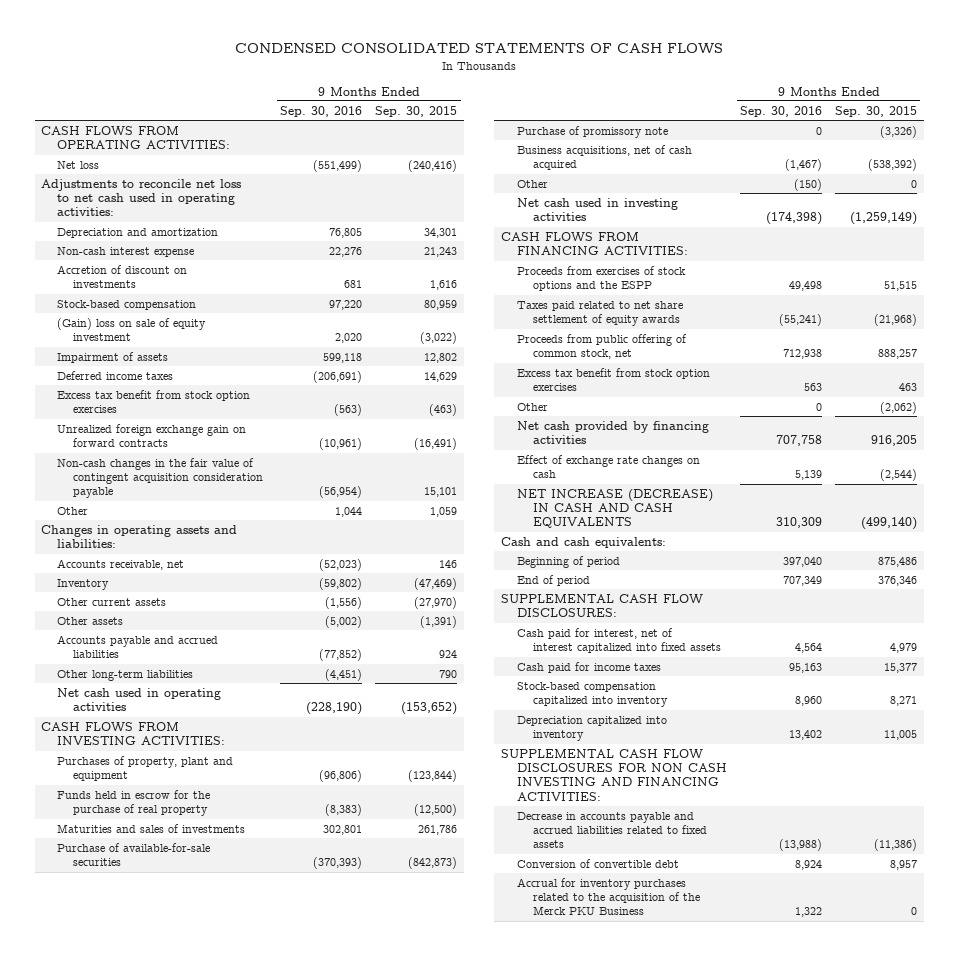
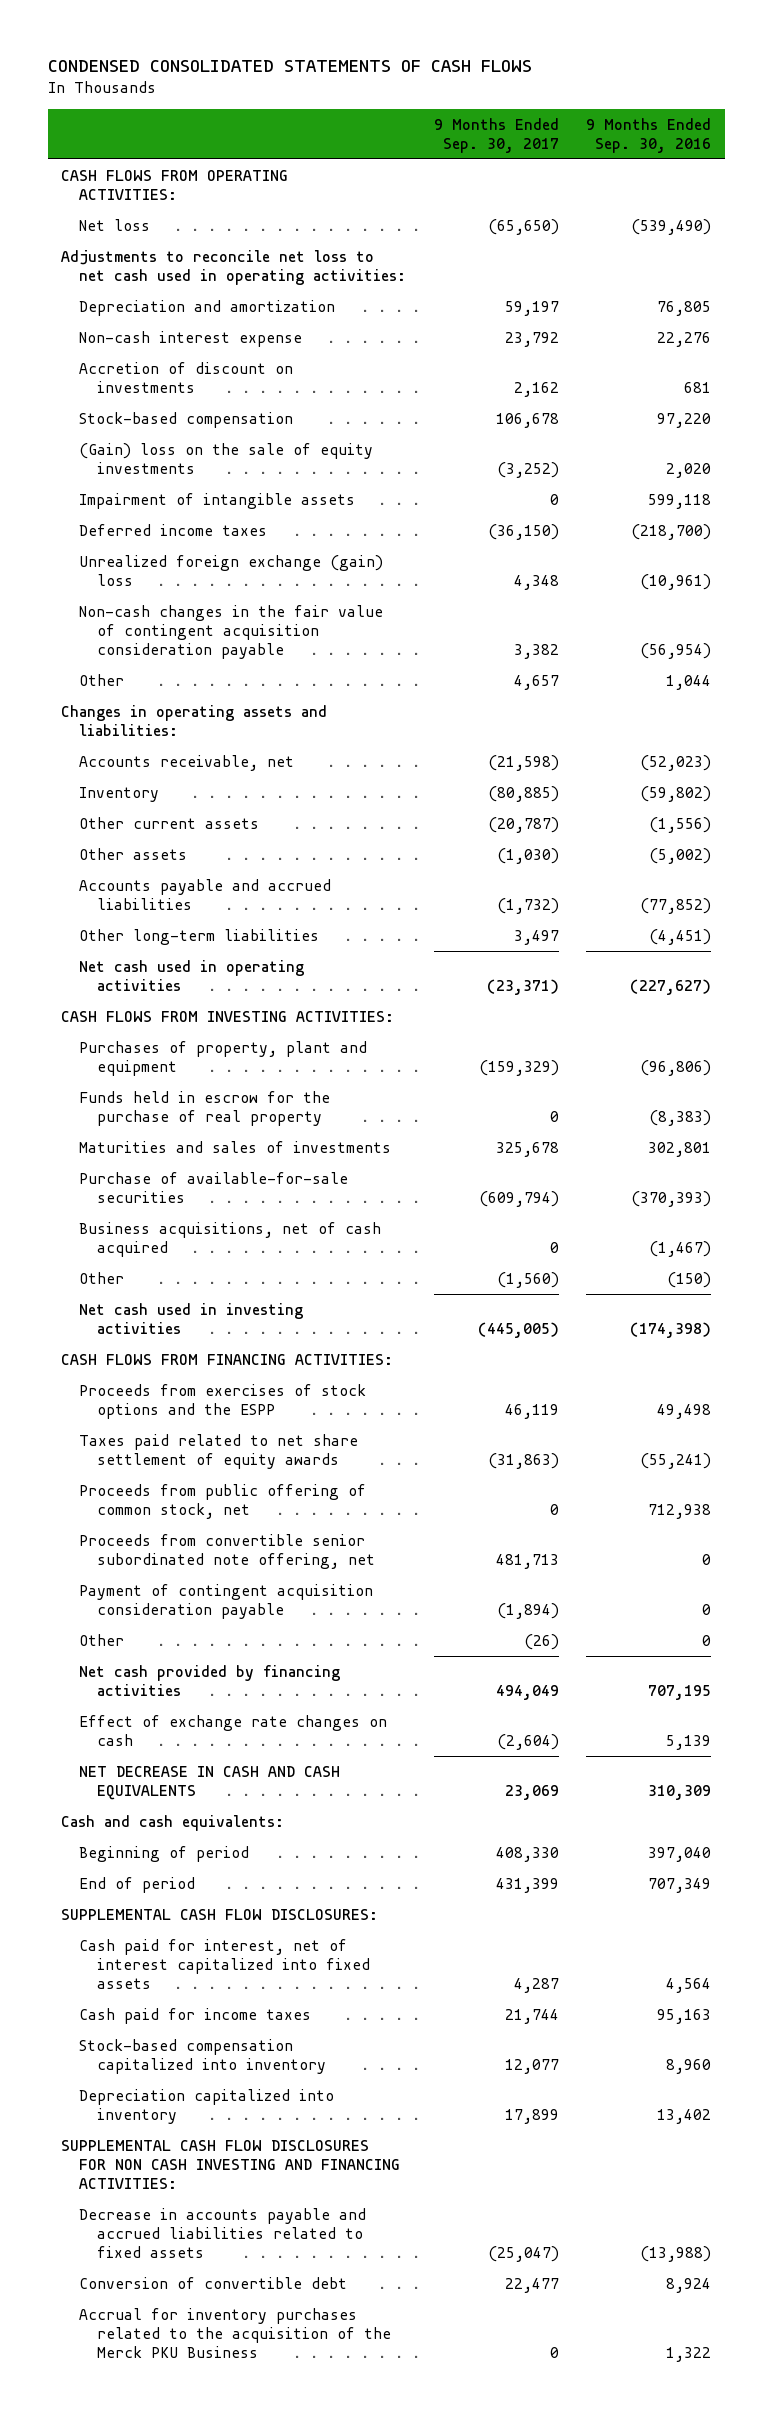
- | 9 Months Ended Sep. 30, 2016 | 9 Months Ended Sep. 30, 2015
+ | 9 Months Ended Sep. 30, 2017 | 9 Months Ended Sep. 30, 2016
- Net loss | (551,499) | (240,416)
+ Net loss | (65,650) | (539,490)
- (Gain) loss on sale of equity investment | 2,020 | (3,022)
- Impairment of assets | 599,118 | 12,802
- Deferred income taxes | (206,691) | 14,629
- Excess tax benefit from stock option exercises | (563) | (463)
- Unrealized foreign exchange gain on forward contracts | (10,961) | (16,491)
+ (Gain) loss on the sale of equity investments | (3,252) | 2,020
+ Impairment of intangible assets | 0 | 599,118
+ Deferred income taxes | (36,150) | (218,700)
+ Unrealized foreign exchange (gain) loss | 4,348 | (10,961)
- Net cash used in operating activities | (228,190) | (153,652)
+ Net cash used in operating activities | (23,371) | (227,627)
- Purchase of promissory note | 0 | (3,326)
- Excess tax benefit from stock option exercises | 563 | 463
+ Proceeds from convertible senior subordinated note offering, net | 481,713 | 0
+ Payment of contingent acquisition consideration payable | (1,894) | 0
- Net cash provided by financing activities | 707,758 | 916,205
+ Net cash provided by financing activities | 494,049 | 707,195
- NET INCREASE (DECREASE) IN CASH AND CASH EQUIVALENTS | 310,309 | (499,140)
+ NET DECREASE IN CASH AND CASH EQUIVALENTS | 23,069 | 310,309

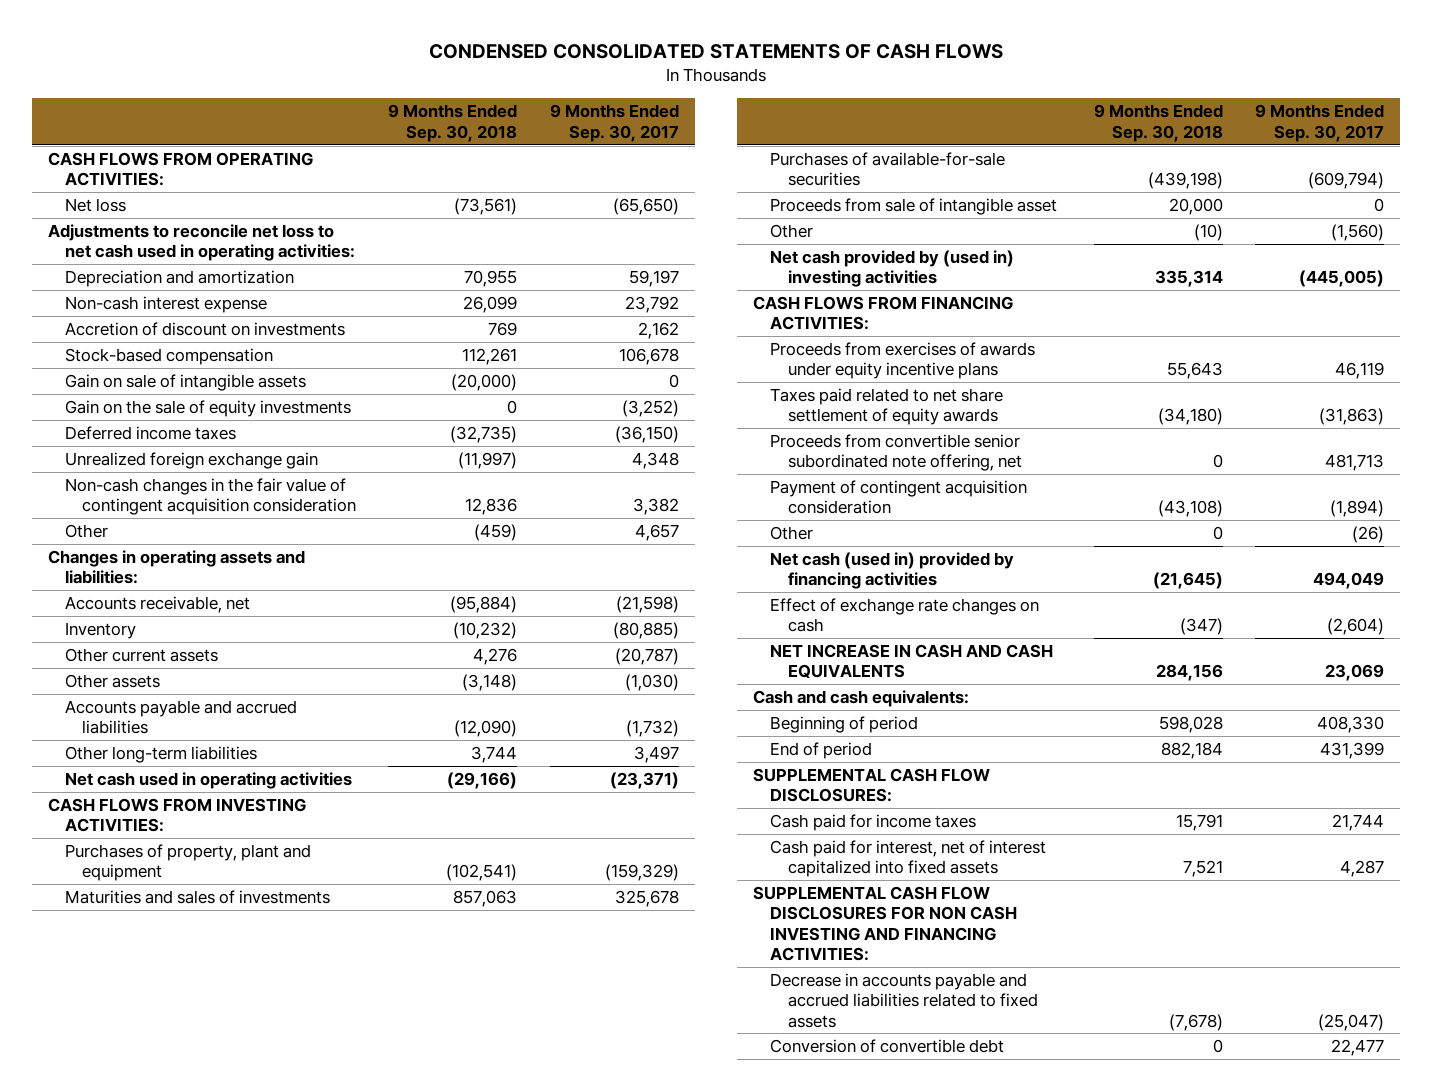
- | 9 Months Ended Sep. 30, 2017 | 9 Months Ended Sep. 30, 2016
+ | 9 Months Ended Sep. 30, 2018 | 9 Months Ended Sep. 30, 2017
- (Gain) loss on the sale of equity investments | (3,252) | 2,020
- Impairment of intangible assets | 0 | 599,118
+ Gain on sale of intangible assets | (20,000) | 0
+ Gain on the sale of equity investments | 0 | (3,252)
- Unrealized foreign exchange (gain) loss | 4,348 | (10,961)
- Non-cash changes in the fair value of contingent acquisition consideration payable | 3,382 | (56,954)
+ Unrealized foreign exchange gain | (11,997) | 4,348
+ Non-cash changes in the fair value of contingent acquisition consideration | 12,836 | 3,382
- Funds held in escrow for the purchase of real property | 0 | (8,383)
- Purchase of available-for-sale securities | (609,794) | (370,393)
- Business acquisitions, net of cash acquired | 0 | (1,467)
+ Purchases of available-for-sale securities | (439,198) | (609,794)
+ Proceeds from sale of intangible asset | 20,000 | 0
- Net cash used in investing activities | (445,005) | (174,398)
+ Net cash provided by (used in) investing activities | 335,314 | (445,005)
- Proceeds from exercises of stock options and the ESPP | 46,119 | 49,498
+ Proceeds from exercises of awards under equity incentive plans | 55,643 | 46,119
- Proceeds from public offering of common stock, net | 0 | 712,938
- Payment of contingent acquisition consideration payable | (1,894) | 0
+ Payment of contingent acquisition consideration | (43,108) | (1,894)
- Net cash provided by financing activities | 494,049 | 707,195
+ Net cash (used in) provided by financing activities | (21,645) | 494,049
- NET DECREASE IN CASH AND CASH EQUIVALENTS | 23,069 | 310,309
+ NET INCREASE IN CASH AND CASH EQUIVALENTS | 284,156 | 23,069
- Stock-based compensation capitalized into inventory | 12,077 | 8,960
- Depreciation capitalized into inventory | 17,899 | 13,402
moved down: Cash paid for interest, net of interest capitalized into fixed assets | 7,521 | 4,287
- Accrual for inventory purchases related to the acquisition of the Merck PKU Business | 0 | 1,322

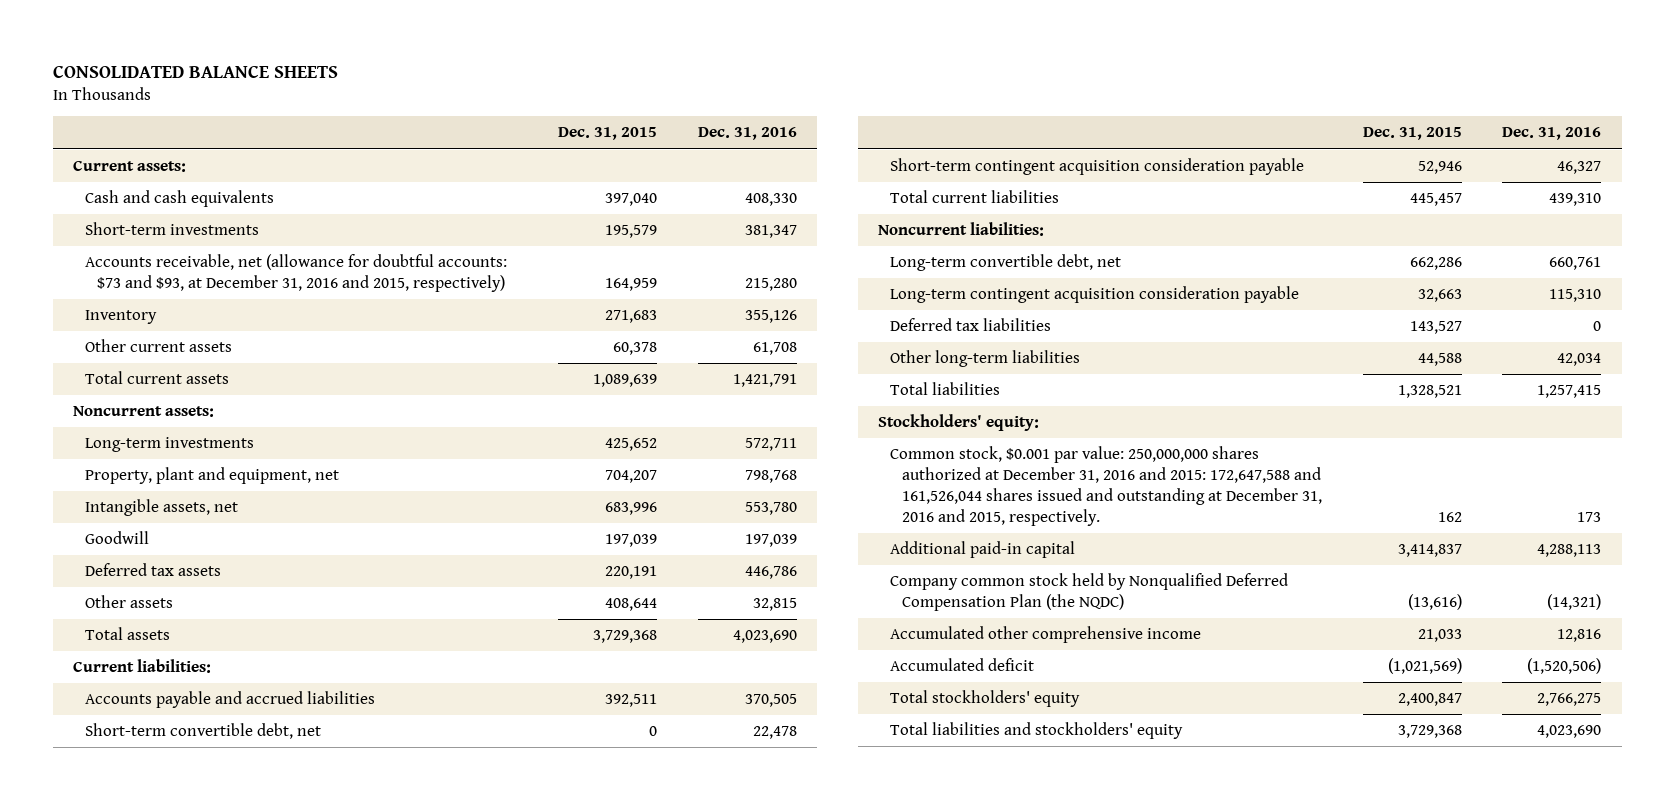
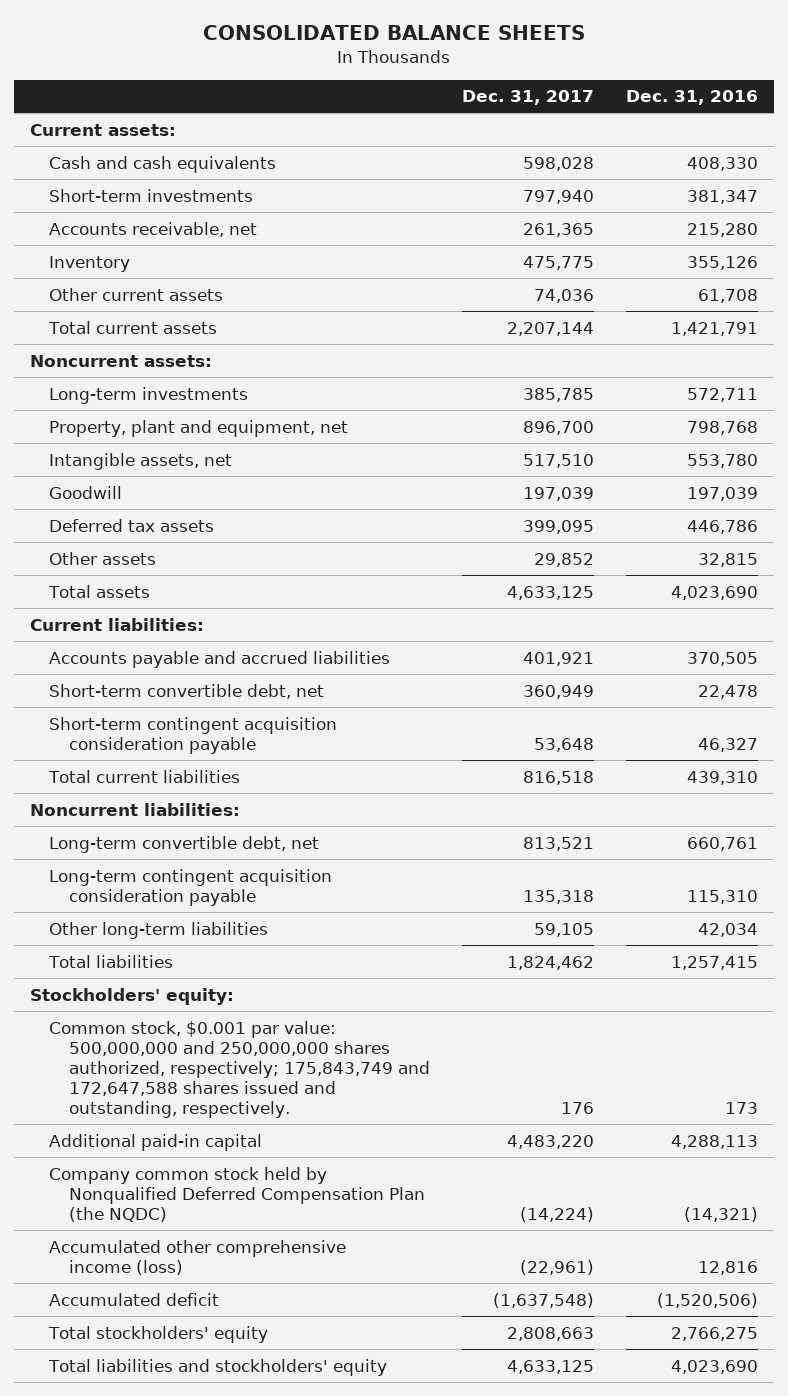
- | Dec. 31, 2015 | Dec. 31, 2016
+ | Dec. 31, 2017 | Dec. 31, 2016
- Accounts receivable, net (allowance for doubtful accounts: $73 and $93, at December 31, 2016 and 2015, respectively) | 164,959 | 215,280
+ Accounts receivable, net | 261,365 | 215,280
- Deferred tax liabilities | 143,527 | 0
- Common stock, $0.001 par value: 250,000,000 shares authorized at December 31, 2016 and 2015: 172,647,588 and 161,526,044 shares issued and outstanding at December 31, 2016 and 2015, respectively. | 162 | 173
+ Common stock, $0.001 par value: 500,000,000 and 250,000,000 shares authorized, respectively; 175,843,749 and 172,647,588 shares issued and outstanding, respectively. | 176 | 173
- Accumulated other comprehensive income | 21,033 | 12,816
+ Accumulated other comprehensive income (loss) | (22,961) | 12,816

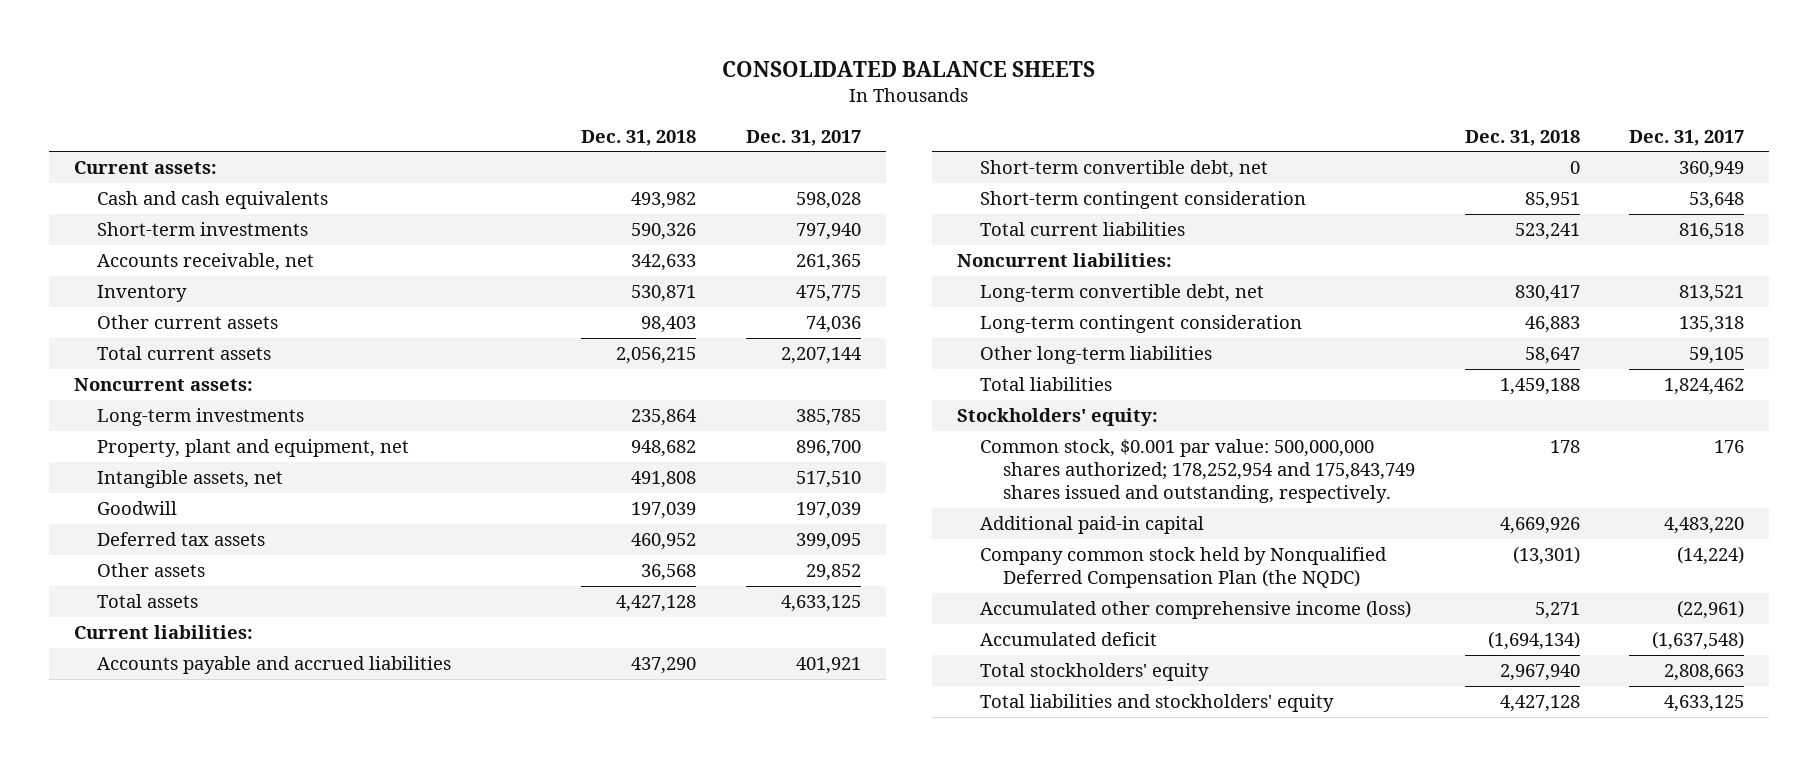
- | Dec. 31, 2017 | Dec. 31, 2016
+ | Dec. 31, 2018 | Dec. 31, 2017
- Short-term contingent acquisition consideration payable | 53,648 | 46,327
+ Short-term contingent consideration | 85,951 | 53,648
- Long-term contingent acquisition consideration payable | 135,318 | 115,310
+ Long-term contingent consideration | 46,883 | 135,318
- Common stock, $0.001 par value: 500,000,000 and 250,000,000 shares authorized, respectively; 175,843,749 and 172,647,588 shares issued and outstanding, respectively. | 176 | 173
+ Common stock, $0.001 par value: 500,000,000 shares authorized; 178,252,954 and 175,843,749 shares issued and outstanding, respectively. | 178 | 176

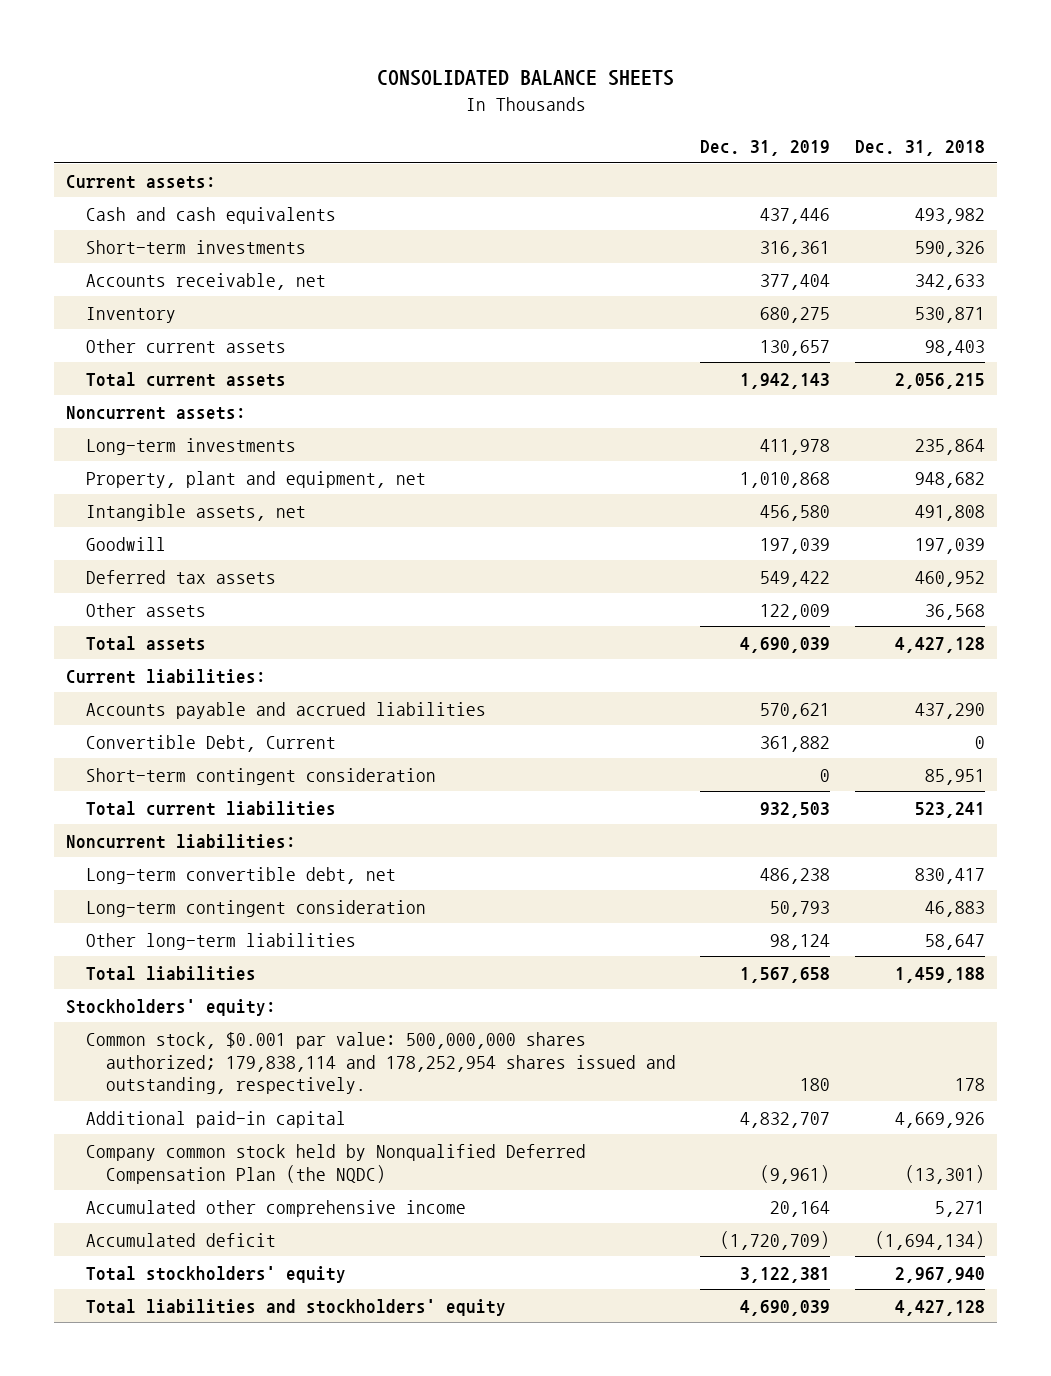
- | Dec. 31, 2018 | Dec. 31, 2017
+ | Dec. 31, 2019 | Dec. 31, 2018
- Short-term convertible debt, net | 0 | 360,949
+ Convertible Debt, Current | 361,882 | 0
- Common stock, $0.001 par value: 500,000,000 shares authorized; 178,252,954 and 175,843,749 shares issued and outstanding, respectively. | 178 | 176
+ Common stock, $0.001 par value: 500,000,000 shares authorized; 179,838,114 and 178,252,954 shares issued and outstanding, respectively. | 180 | 178
- Accumulated other comprehensive income (loss) | 5,271 | (22,961)
+ Accumulated other comprehensive income | 20,164 | 5,271

